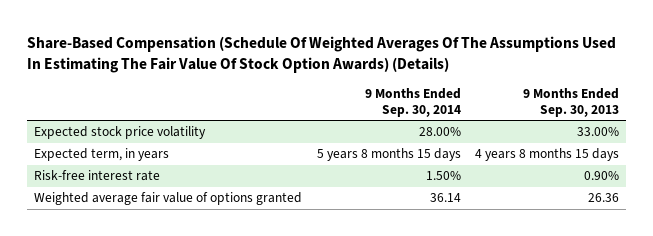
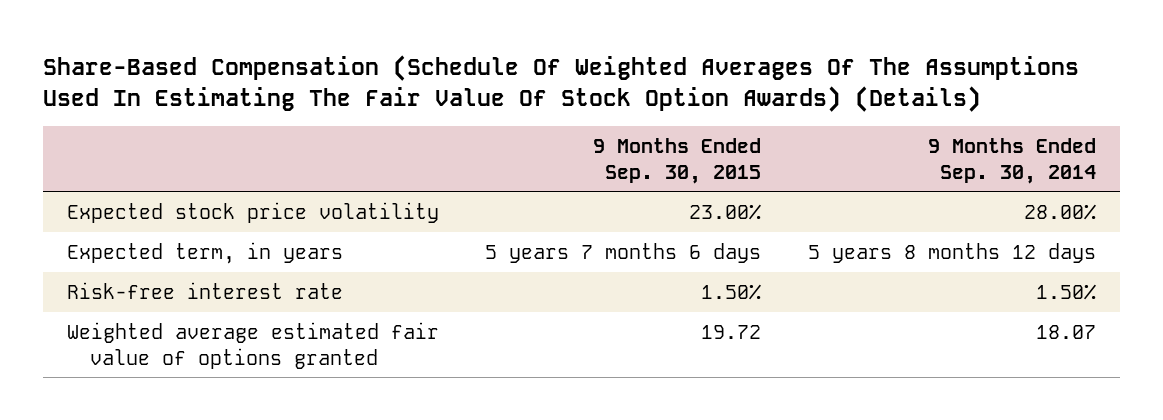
- | 9 Months Ended Sep. 30, 2014 | 9 Months Ended Sep. 30, 2013
+ | 9 Months Ended Sep. 30, 2015 | 9 Months Ended Sep. 30, 2014
- Expected term, in years | 5 years 8 months 15 days | 4 years 8 months 15 days
+ Expected term, in years | 5 years 7 months 6 days | 5 years 8 months 12 days
- Weighted average fair value of options granted | 36.14 | 26.36
+ Weighted average estimated fair value of options granted | 19.72 | 18.07

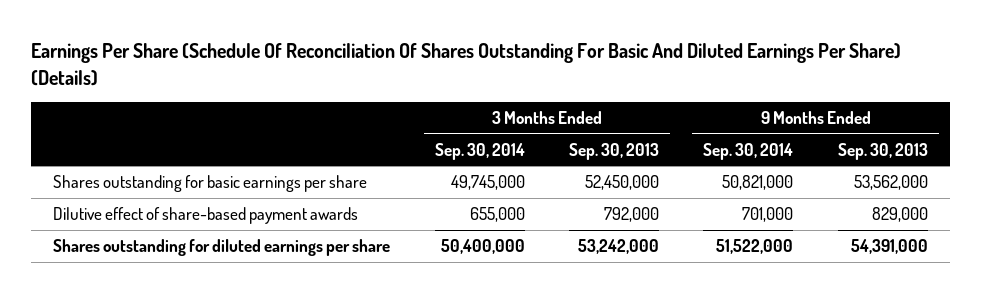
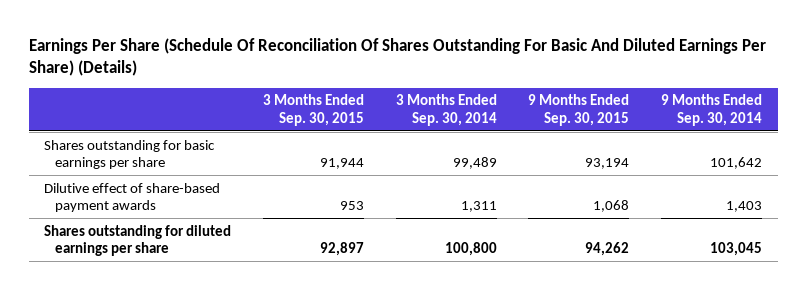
- | 3 Months Ended Sep. 30, 2014 | 3 Months Ended Sep. 30, 2013 | 9 Months Ended Sep. 30, 2014 | 9 Months Ended Sep. 30, 2013
+ | 3 Months Ended Sep. 30, 2015 | 3 Months Ended Sep. 30, 2014 | 9 Months Ended Sep. 30, 2015 | 9 Months Ended Sep. 30, 2014
- Shares outstanding for basic earnings per share | 49,745,000 | 52,450,000 | 50,821,000 | 53,562,000
- Dilutive effect of share-based payment awards | 655,000 | 792,000 | 701,000 | 829,000
- Shares outstanding for diluted earnings per share | 50,400,000 | 53,242,000 | 51,522,000 | 54,391,000
+ Shares outstanding for basic earnings per share | 91,944 | 99,489 | 93,194 | 101,642
+ Dilutive effect of share-based payment awards | 953 | 1,311 | 1,068 | 1,403
+ Shares outstanding for diluted earnings per share | 92,897 | 100,800 | 94,262 | 103,045

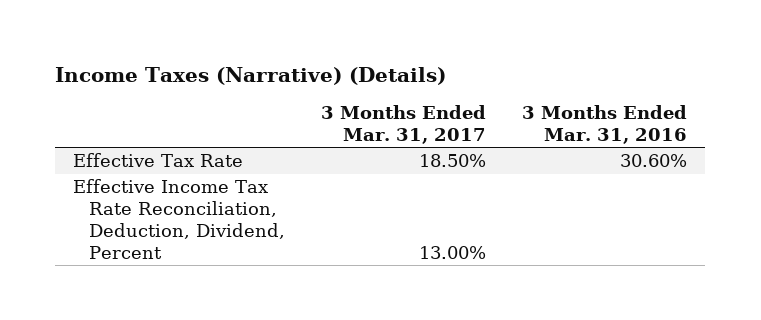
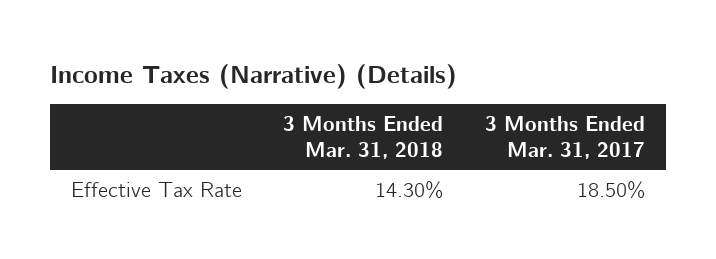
- | 3 Months Ended Mar. 31, 2017 | 3 Months Ended Mar. 31, 2016
+ | 3 Months Ended Mar. 31, 2018 | 3 Months Ended Mar. 31, 2017
- Effective Income Tax Rate Reconciliation, Deduction, Dividend, Percent | 13.00% |

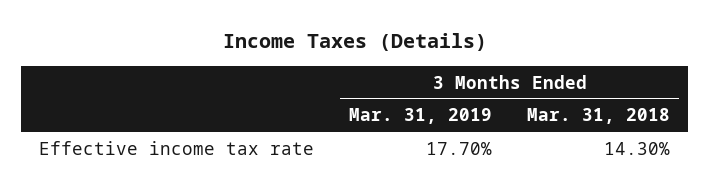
- Income Taxes (Narrative) (Details)
+ Income Taxes (Details)
- | 3 Months Ended Mar. 31, 2018 | 3 Months Ended Mar. 31, 2017
+ | 3 Months Ended Mar. 31, 2019 | 3 Months Ended Mar. 31, 2018
- Effective Tax Rate | 14.30% | 18.50%
+ Effective income tax rate | 17.70% | 14.30%

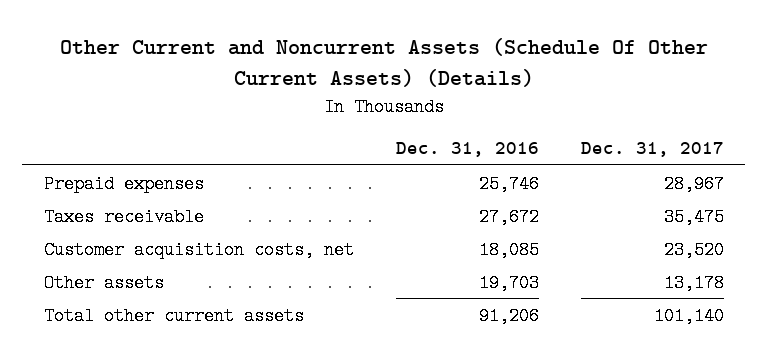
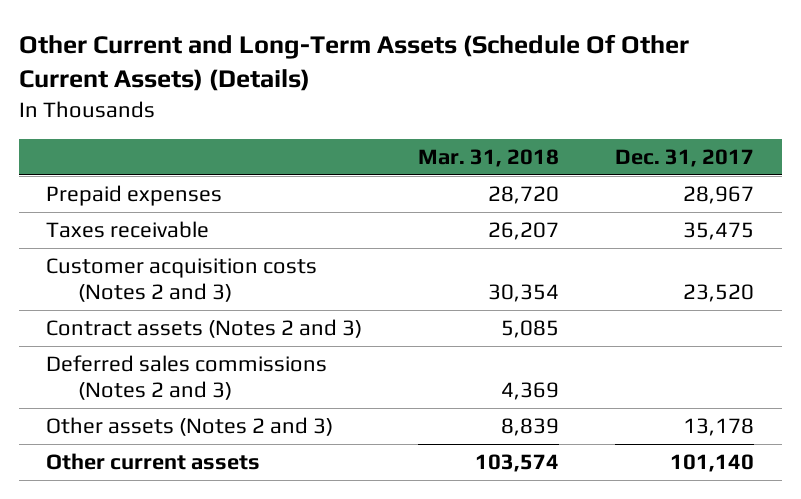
- Other Current and Noncurrent Assets (Schedule Of Other Current Assets) (Details)
+ Other Current and Long-Term Assets (Schedule Of Other Current Assets) (Details)
- | Dec. 31, 2016 | Dec. 31, 2017
+ | Mar. 31, 2018 | Dec. 31, 2017
- Customer acquisition costs, net | 18,085 | 23,520
- Other assets | 19,703 | 13,178
- Total other current assets | 91,206 | 101,140
+ Customer acquisition costs (Notes 2 and 3) | 30,354 | 23,520
+ Contract assets (Notes 2 and 3) | 5,085 |
+ Deferred sales commissions (Notes 2 and 3) | 4,369 |
+ Other assets (Notes 2 and 3) | 8,839 | 13,178
+ Other current assets | 103,574 | 101,140

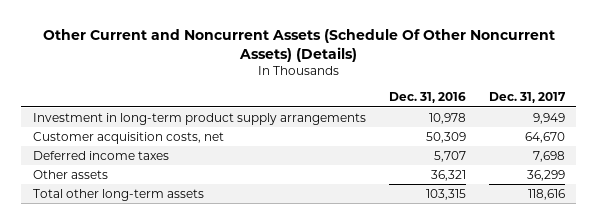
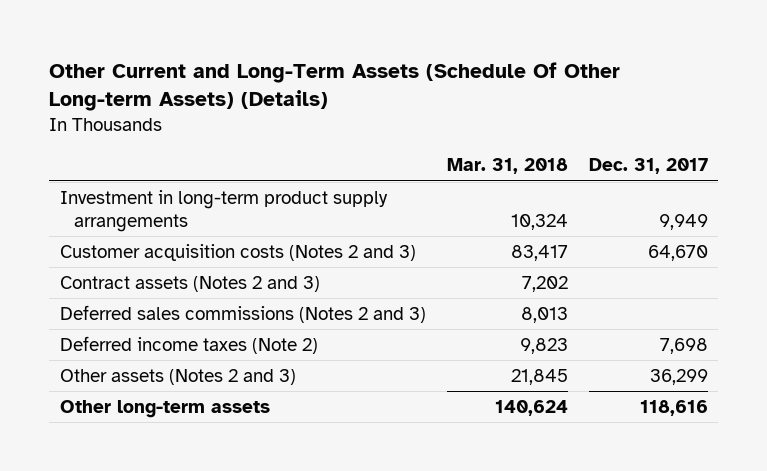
- Other Current and Noncurrent Assets (Schedule Of Other Noncurrent Assets) (Details)
+ Other Current and Long-Term Assets (Schedule Of Other Long-term Assets) (Details)
- | Dec. 31, 2016 | Dec. 31, 2017
+ | Mar. 31, 2018 | Dec. 31, 2017
- Customer acquisition costs, net | 50,309 | 64,670
- Deferred income taxes | 5,707 | 7,698
- Other assets | 36,321 | 36,299
- Total other long-term assets | 103,315 | 118,616
+ Customer acquisition costs (Notes 2 and 3) | 83,417 | 64,670
+ Contract assets (Notes 2 and 3) | 7,202 |
+ Deferred sales commissions (Notes 2 and 3) | 8,013 |
+ Deferred income taxes (Note 2) | 9,823 | 7,698
+ Other assets (Notes 2 and 3) | 21,845 | 36,299
+ Other long-term assets | 140,624 | 118,616

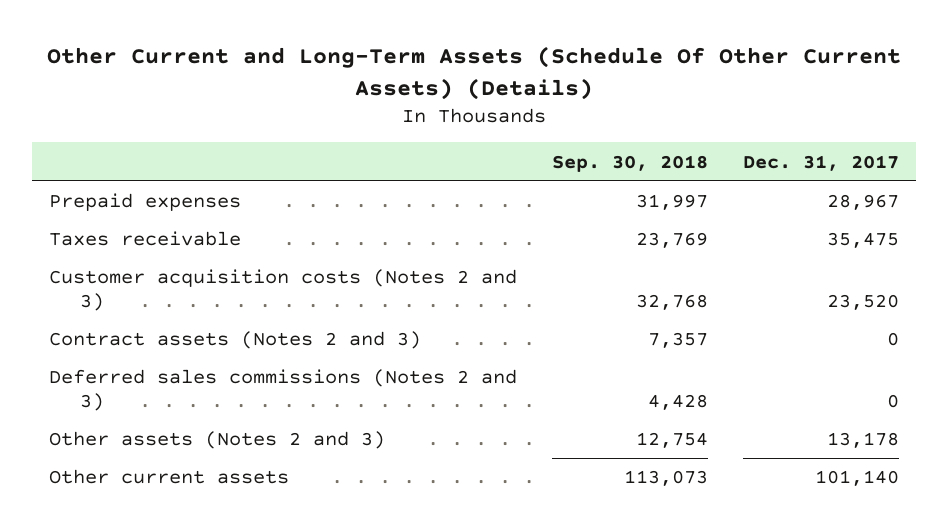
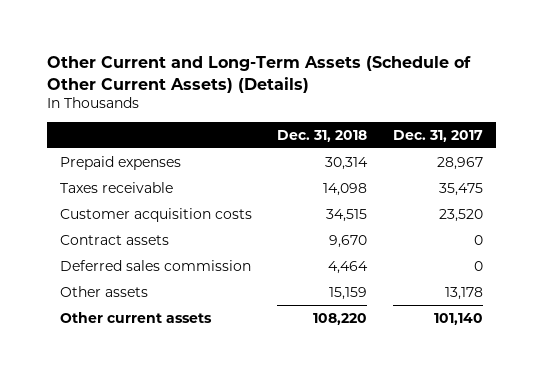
- Other Current and Long-Term Assets (Schedule Of Other Current Assets) (Details)
+ Other Current and Long-Term Assets (Schedule of Other Current Assets) (Details)
- | Sep. 30, 2018 | Dec. 31, 2017
+ | Dec. 31, 2018 | Dec. 31, 2017
- Customer acquisition costs (Notes 2 and 3) | 32,768 | 23,520
- Contract assets (Notes 2 and 3) | 7,357 | 0
- Deferred sales commissions (Notes 2 and 3) | 4,428 | 0
- Other assets (Notes 2 and 3) | 12,754 | 13,178
+ Customer acquisition costs | 34,515 | 23,520
+ Contract assets | 9,670 | 0
+ Deferred sales commission | 4,464 | 0
+ Other assets | 15,159 | 13,178

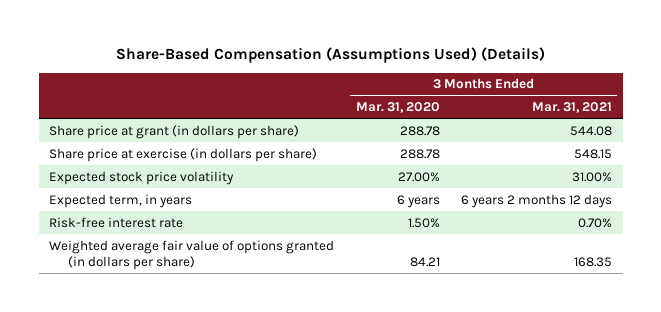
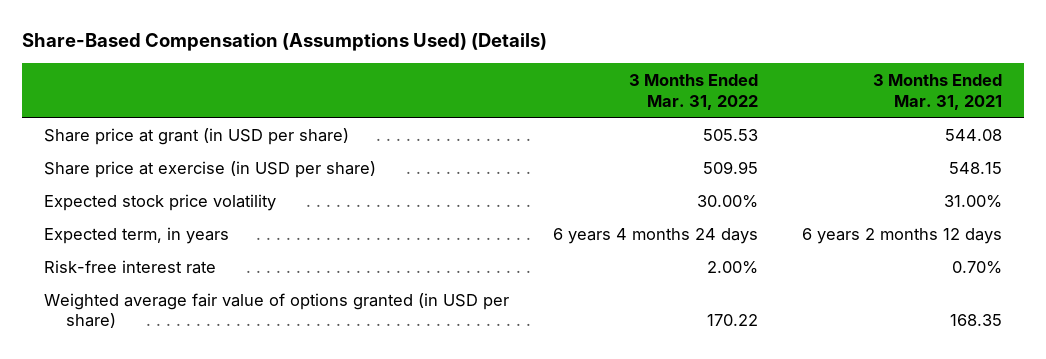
- | 3 Months Ended Mar. 31, 2020 | 3 Months Ended Mar. 31, 2021
+ | 3 Months Ended Mar. 31, 2022 | 3 Months Ended Mar. 31, 2021
- Share price at grant (in dollars per share) | 288.78 | 544.08
- Share price at exercise (in dollars per share) | 288.78 | 548.15
+ Share price at grant (in USD per share) | 505.53 | 544.08
+ Share price at exercise (in USD per share) | 509.95 | 548.15
- Weighted average fair value of options granted (in dollars per share) | 84.21 | 168.35
+ Weighted average fair value of options granted (in USD per share) | 170.22 | 168.35

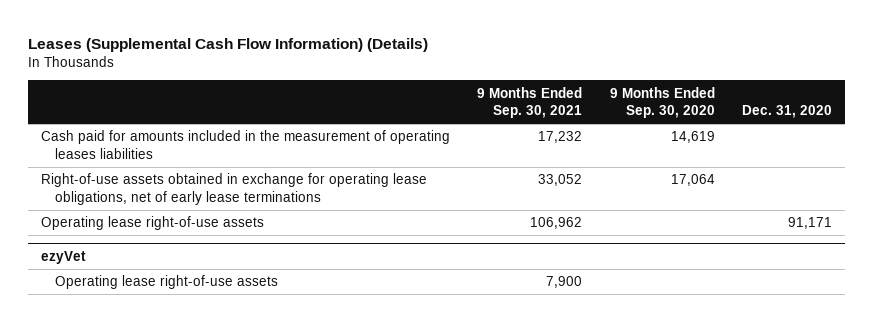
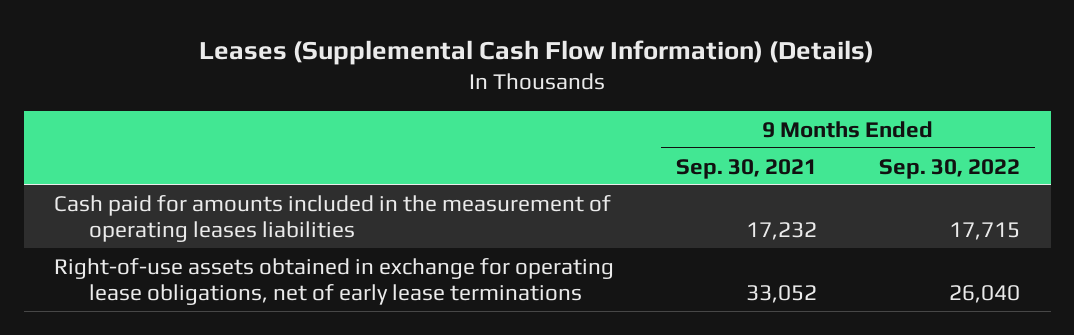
- | 9 Months Ended Sep. 30, 2021 | 9 Months Ended Sep. 30, 2020 | Dec. 31, 2020
+ | 9 Months Ended Sep. 30, 2021 | 9 Months Ended Sep. 30, 2022
- Operating lease right-of-use assets | 106,962 | | 91,171
- ezyVet
- Operating lease right-of-use assets | 7,900 | |

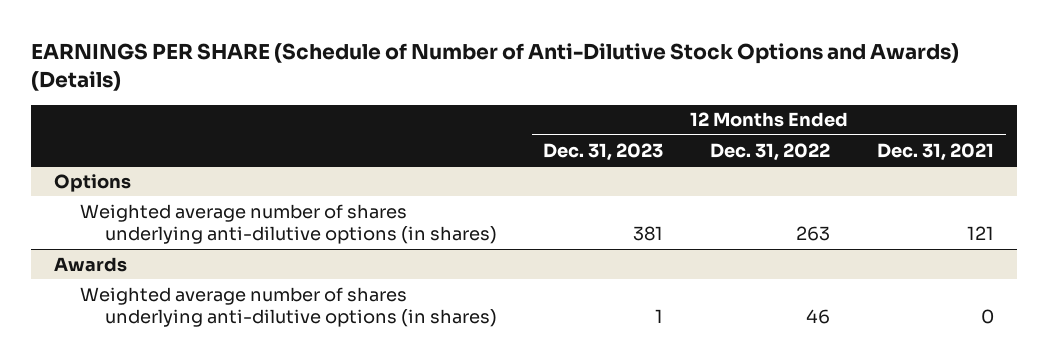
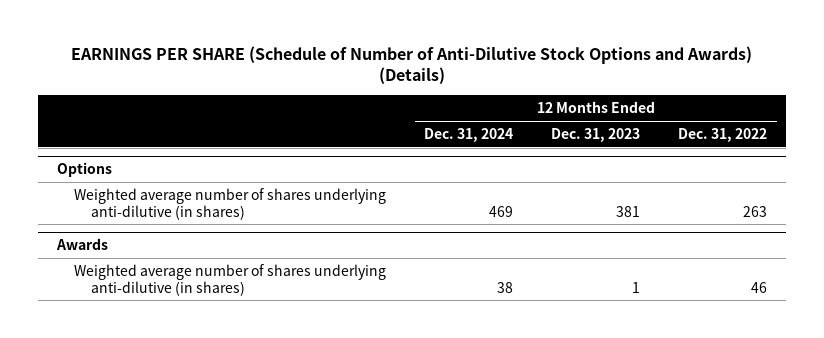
- | 12 Months Ended Dec. 31, 2023 | 12 Months Ended Dec. 31, 2022 | 12 Months Ended Dec. 31, 2021
+ | 12 Months Ended Dec. 31, 2024 | 12 Months Ended Dec. 31, 2023 | 12 Months Ended Dec. 31, 2022
@ Options
- Weighted average number of shares underlying anti-dilutive options (in shares) | 381 | 263 | 121
+ Weighted average number of shares underlying anti-dilutive (in shares) | 469 | 381 | 263
@ Awards
- Weighted average number of shares underlying anti-dilutive options (in shares) | 1 | 46 | 0
+ Weighted average number of shares underlying anti-dilutive (in shares) | 38 | 1 | 46

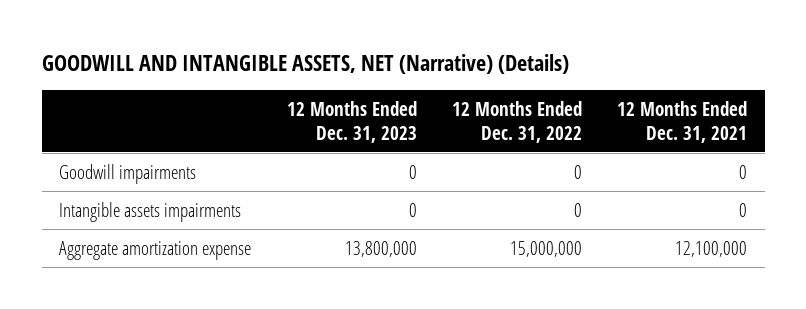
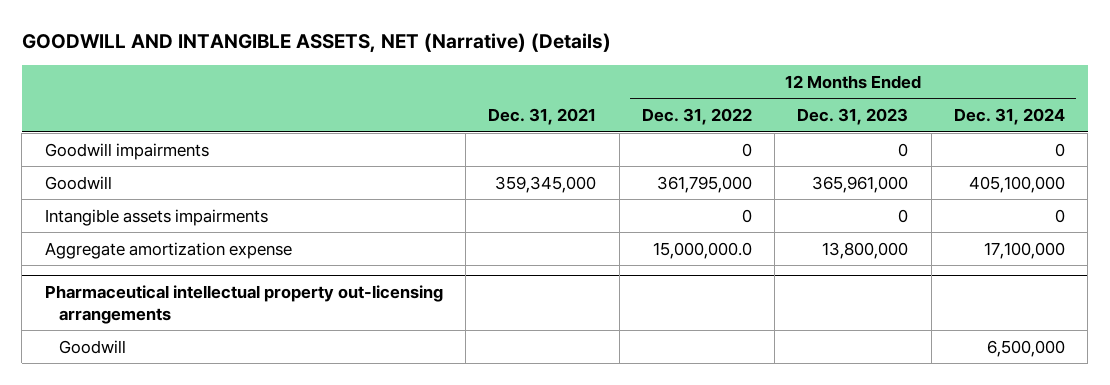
- | 12 Months Ended Dec. 31, 2023 | 12 Months Ended Dec. 31, 2022 | 12 Months Ended Dec. 31, 2021
+ | Dec. 31, 2021 | 12 Months Ended Dec. 31, 2022 | 12 Months Ended Dec. 31, 2023 | 12 Months Ended Dec. 31, 2024
+ Goodwill | 359,345,000 | 361,795,000 | 365,961,000 | 405,100,000
- Aggregate amortization expense | 13,800,000 | 15,000,000 | 12,100,000
+ Aggregate amortization expense | | 15,000,000.0 | 13,800,000 | 17,100,000
+ Pharmaceutical intellectual property out-licensing arrangements
+ Goodwill | | | | 6,500,000

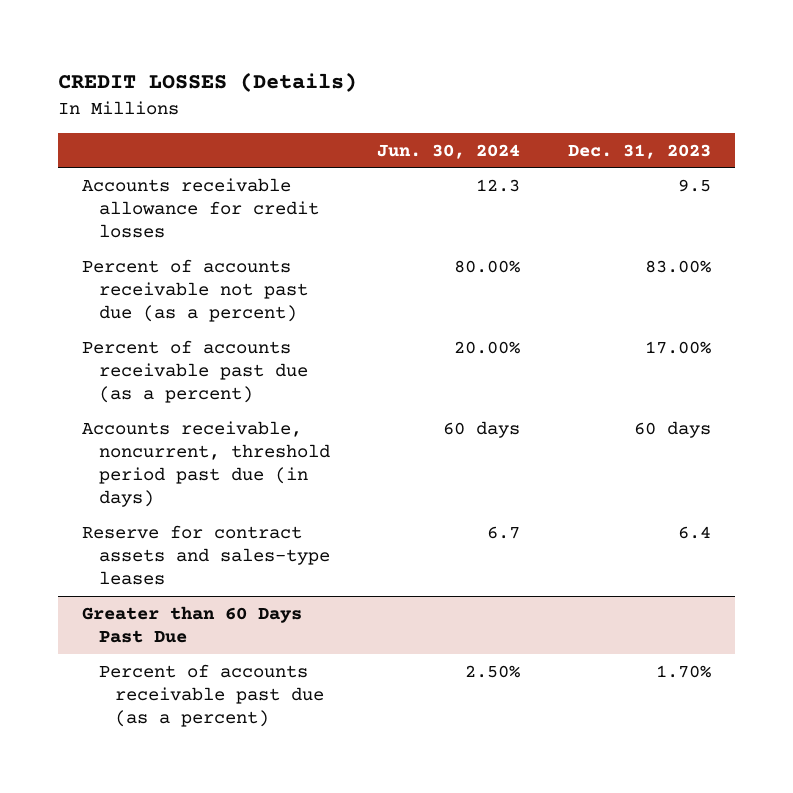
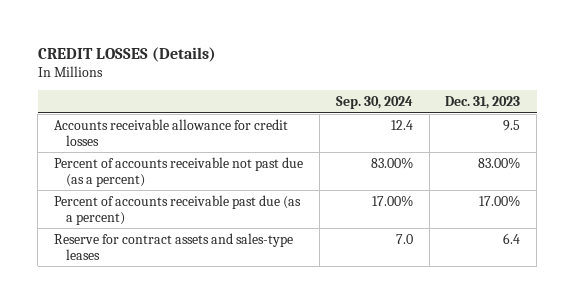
- | Jun. 30, 2024 | Dec. 31, 2023
+ | Sep. 30, 2024 | Dec. 31, 2023
- Accounts receivable, noncurrent, threshold period past due (in days) | 60 days | 60 days
- Greater than 60 Days Past Due
- Percent of accounts receivable past due (as a percent) | 2.50% | 1.70%

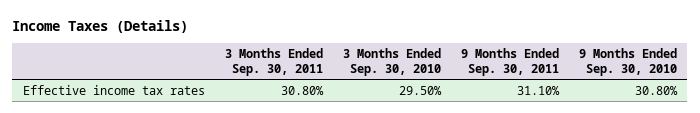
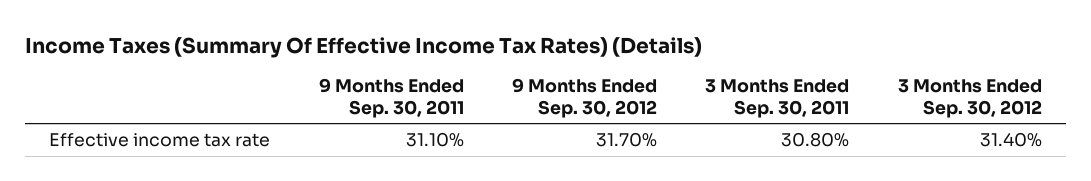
- Income Taxes (Details)
+ Income Taxes (Summary Of Effective Income Tax Rates) (Details)
- | 3 Months Ended Sep. 30, 2011 | 3 Months Ended Sep. 30, 2010 | 9 Months Ended Sep. 30, 2011 | 9 Months Ended Sep. 30, 2010
+ | 9 Months Ended Sep. 30, 2011 | 9 Months Ended Sep. 30, 2012 | 3 Months Ended Sep. 30, 2011 | 3 Months Ended Sep. 30, 2012
- Effective income tax rates | 30.80% | 29.50% | 31.10% | 30.80%
+ Effective income tax rate | 31.10% | 31.70% | 30.80% | 31.40%

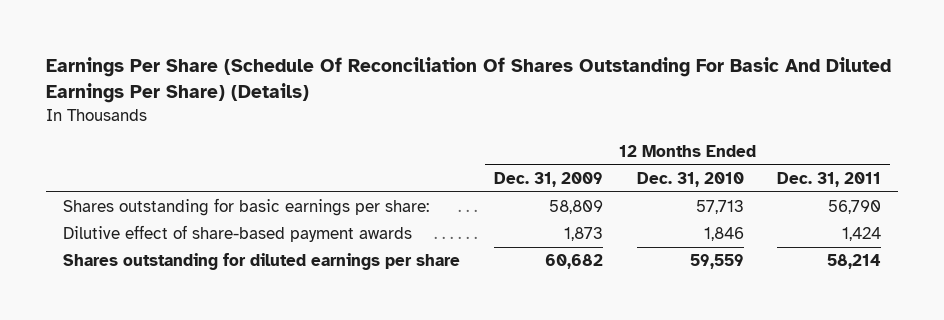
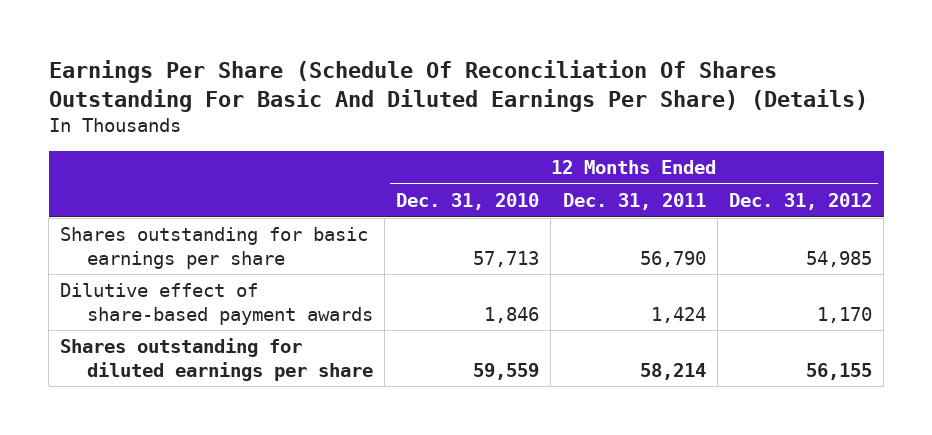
- | 12 Months Ended Dec. 31, 2009 | 12 Months Ended Dec. 31, 2010 | 12 Months Ended Dec. 31, 2011
+ | 12 Months Ended Dec. 31, 2010 | 12 Months Ended Dec. 31, 2011 | 12 Months Ended Dec. 31, 2012
- Shares outstanding for basic earnings per share: | 58,809 | 57,713 | 56,790
+ Shares outstanding for basic earnings per share | 57,713 | 56,790 | 54,985

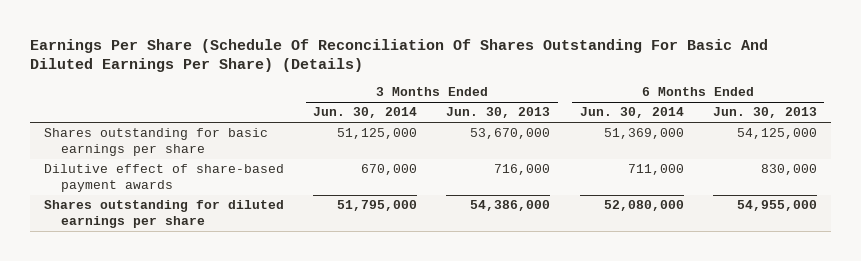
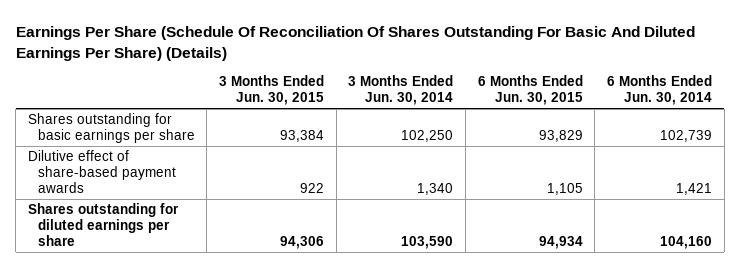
- | 3 Months Ended Jun. 30, 2014 | 3 Months Ended Jun. 30, 2013 | 6 Months Ended Jun. 30, 2014 | 6 Months Ended Jun. 30, 2013
+ | 3 Months Ended Jun. 30, 2015 | 3 Months Ended Jun. 30, 2014 | 6 Months Ended Jun. 30, 2015 | 6 Months Ended Jun. 30, 2014
- Shares outstanding for basic earnings per share | 51,125,000 | 53,670,000 | 51,369,000 | 54,125,000
- Dilutive effect of share-based payment awards | 670,000 | 716,000 | 711,000 | 830,000
- Shares outstanding for diluted earnings per share | 51,795,000 | 54,386,000 | 52,080,000 | 54,955,000
+ Shares outstanding for basic earnings per share | 93,384 | 102,250 | 93,829 | 102,739
+ Dilutive effect of share-based payment awards | 922 | 1,340 | 1,105 | 1,421
+ Shares outstanding for diluted earnings per share | 94,306 | 103,590 | 94,934 | 104,160

